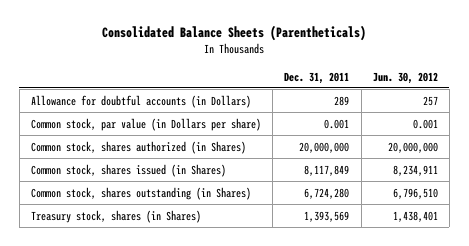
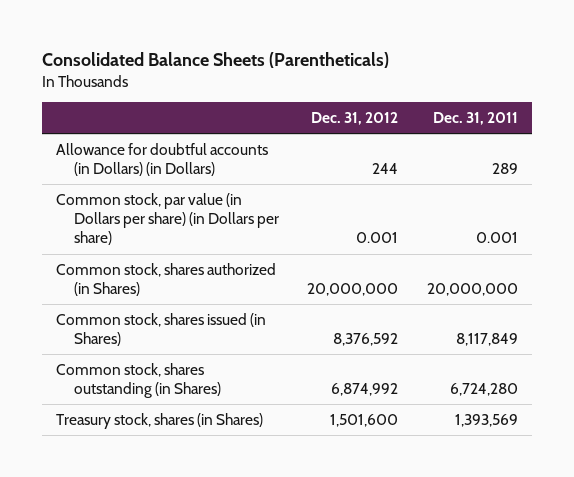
- | Dec. 31, 2011 | Jun. 30, 2012
+ | Dec. 31, 2012 | Dec. 31, 2011
- Allowance for doubtful accounts (in Dollars) | 289 | 257
- Common stock, par value (in Dollars per share) | 0.001 | 0.001
+ Allowance for doubtful accounts (in Dollars) (in Dollars) | 244 | 289
+ Common stock, par value (in Dollars per share) (in Dollars per share) | 0.001 | 0.001

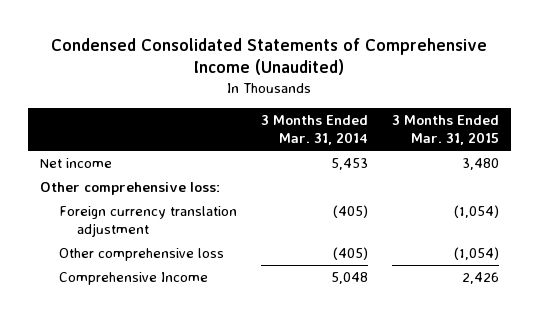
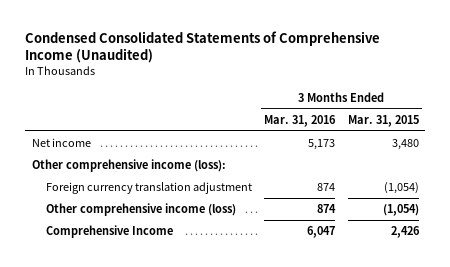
- | 3 Months Ended Mar. 31, 2014 | 3 Months Ended Mar. 31, 2015
+ | 3 Months Ended Mar. 31, 2016 | 3 Months Ended Mar. 31, 2015
- Other comprehensive loss:
+ Other comprehensive income (loss):
- Other comprehensive loss | (405) | (1,054)
+ Other comprehensive income (loss) | 874 | (1,054)

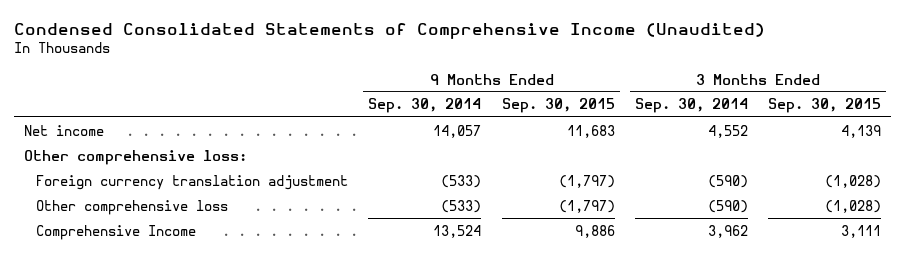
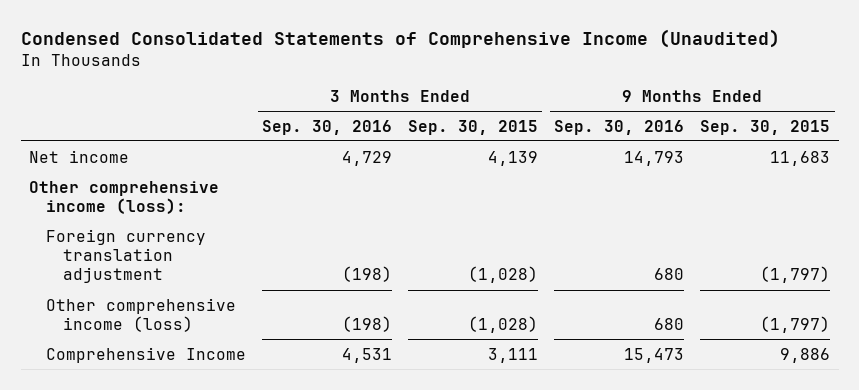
- | 9 Months Ended Sep. 30, 2014 | 9 Months Ended Sep. 30, 2015 | 3 Months Ended Sep. 30, 2014 | 3 Months Ended Sep. 30, 2015
+ | 3 Months Ended Sep. 30, 2016 | 3 Months Ended Sep. 30, 2015 | 9 Months Ended Sep. 30, 2016 | 9 Months Ended Sep. 30, 2015
- Other comprehensive loss:
+ Other comprehensive income (loss):
- Other comprehensive loss | (533) | (1,797) | (590) | (1,028)
+ Other comprehensive income (loss) | (198) | (1,028) | 680 | (1,797)

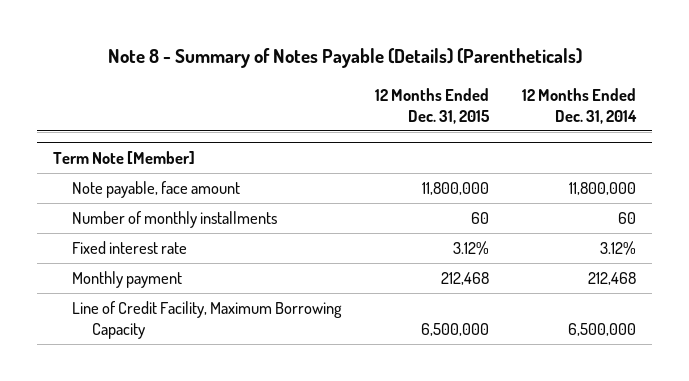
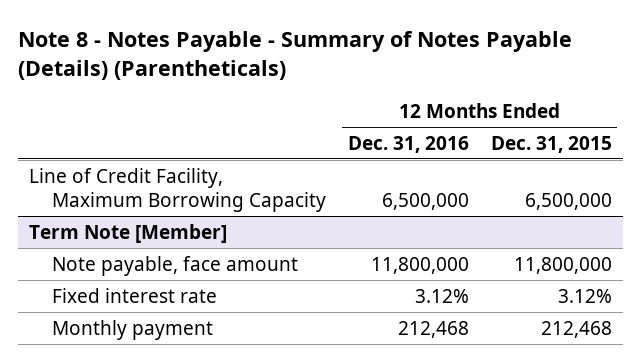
- Note 8 - Summary of Notes Payable (Details) (Parentheticals)
+ Note 8 - Notes Payable - Summary of Notes Payable (Details) (Parentheticals)
- | 12 Months Ended Dec. 31, 2015 | 12 Months Ended Dec. 31, 2014
+ | 12 Months Ended Dec. 31, 2016 | 12 Months Ended Dec. 31, 2015
+ Line of Credit Facility, Maximum Borrowing Capacity | 6,500,000 | 6,500,000
@ Term Note [Member]
- Number of monthly installments | 60 | 60
- Line of Credit Facility, Maximum Borrowing Capacity | 6,500,000 | 6,500,000

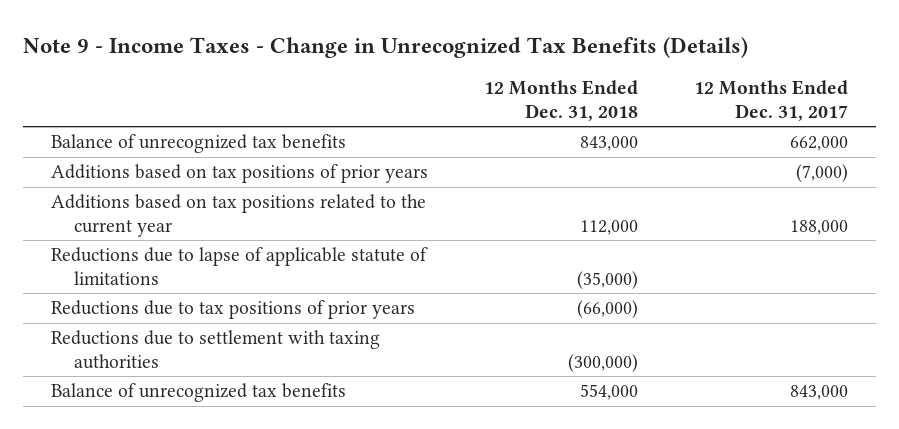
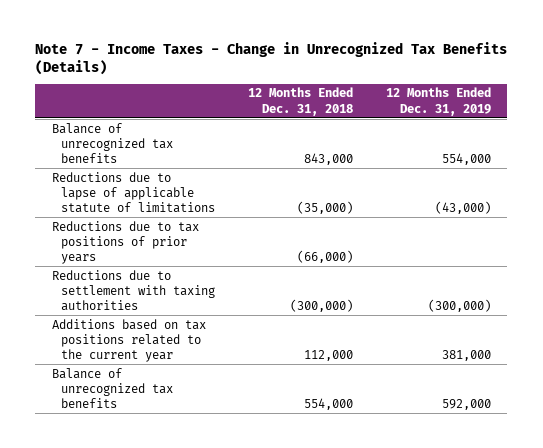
- Note 9 - Income Taxes - Change in Unrecognized Tax Benefits (Details)
+ Note 7 - Income Taxes - Change in Unrecognized Tax Benefits (Details)
- | 12 Months Ended Dec. 31, 2018 | 12 Months Ended Dec. 31, 2017
+ | 12 Months Ended Dec. 31, 2018 | 12 Months Ended Dec. 31, 2019
- Additions based on tax positions of prior years | | (7,000)
moved down: Additions based on tax positions related to the current year | 112,000 | 381,000

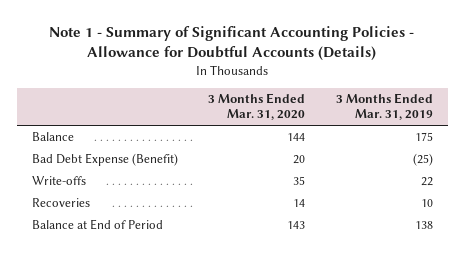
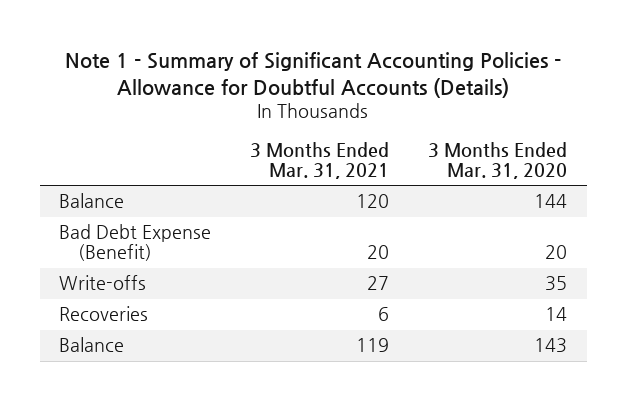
- | 3 Months Ended Mar. 31, 2020 | 3 Months Ended Mar. 31, 2019
+ | 3 Months Ended Mar. 31, 2021 | 3 Months Ended Mar. 31, 2020
- Balance at End of Period | 143 | 138
+ Balance | 119 | 143

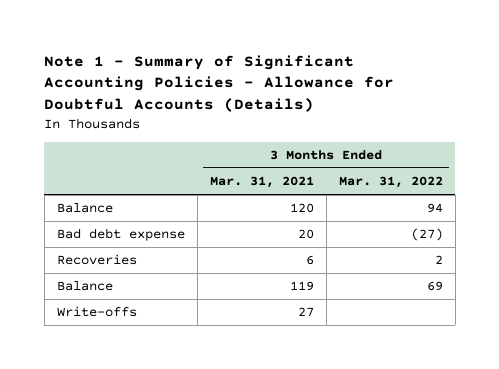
- | 3 Months Ended Mar. 31, 2021 | 3 Months Ended Mar. 31, 2020
+ | 3 Months Ended Mar. 31, 2021 | 3 Months Ended Mar. 31, 2022
- Bad Debt Expense (Benefit) | 20 | 20
+ Bad debt expense | 20 | (27)
moved down: Write-offs | 27 |

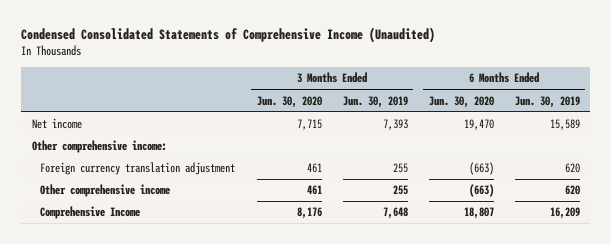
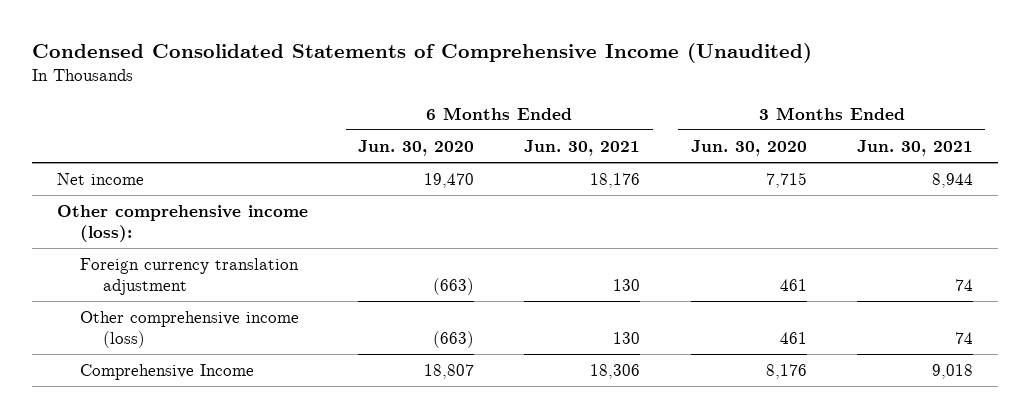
- | 3 Months Ended Jun. 30, 2020 | 3 Months Ended Jun. 30, 2019 | 6 Months Ended Jun. 30, 2020 | 6 Months Ended Jun. 30, 2019
+ | 6 Months Ended Jun. 30, 2020 | 6 Months Ended Jun. 30, 2021 | 3 Months Ended Jun. 30, 2020 | 3 Months Ended Jun. 30, 2021
- Other comprehensive income:
+ Other comprehensive income (loss):
- Other comprehensive income | 461 | 255 | (663) | 620
+ Other comprehensive income (loss) | (663) | 130 | 461 | 74

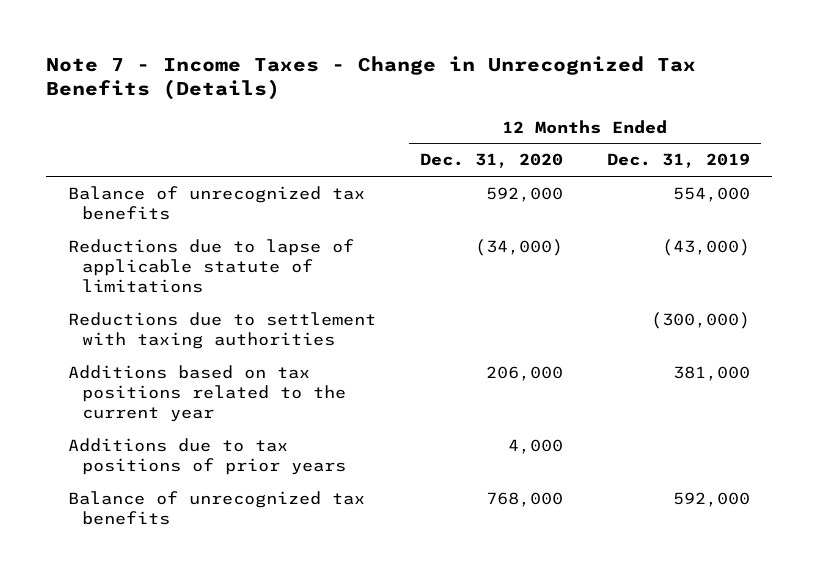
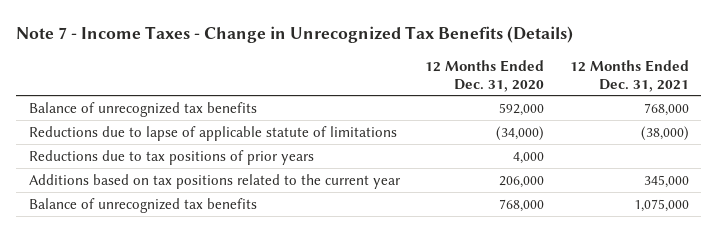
- | 12 Months Ended Dec. 31, 2020 | 12 Months Ended Dec. 31, 2019
+ | 12 Months Ended Dec. 31, 2020 | 12 Months Ended Dec. 31, 2021
- Reductions due to settlement with taxing authorities | | (300,000)
+ Reductions due to tax positions of prior years | 4,000 |
- Additions due to tax positions of prior years | 4,000 |

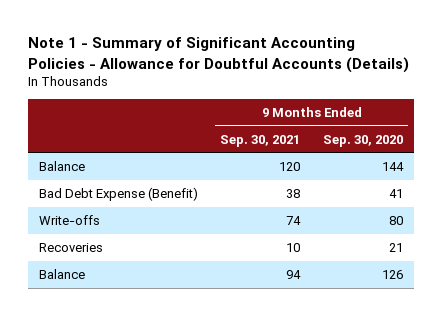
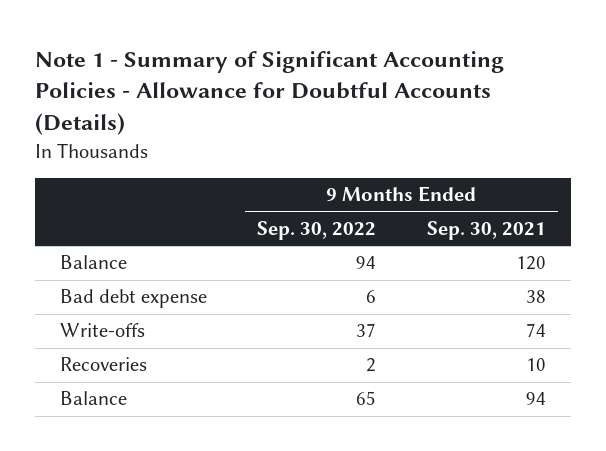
- | 9 Months Ended Sep. 30, 2021 | 9 Months Ended Sep. 30, 2020
+ | 9 Months Ended Sep. 30, 2022 | 9 Months Ended Sep. 30, 2021
- Bad Debt Expense (Benefit) | 38 | 41
+ Bad debt expense | 6 | 38

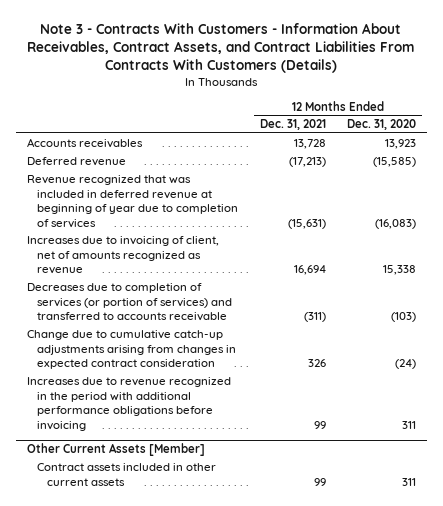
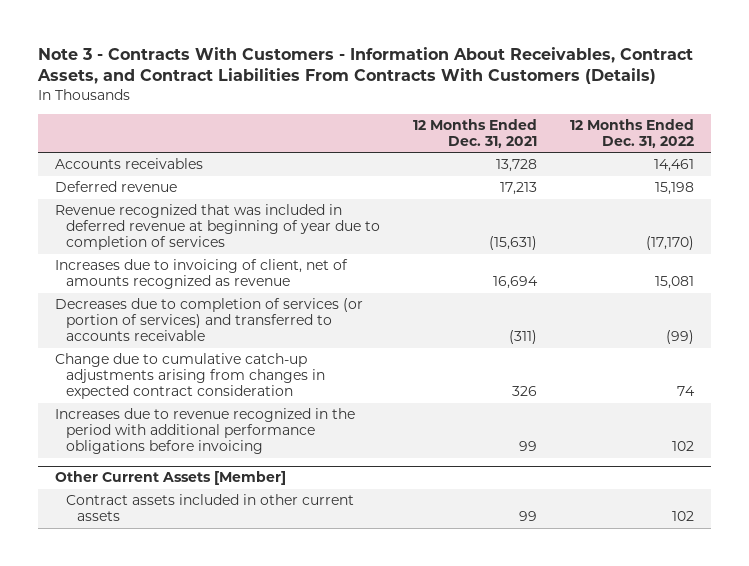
- | 12 Months Ended Dec. 31, 2021 | 12 Months Ended Dec. 31, 2020
+ | 12 Months Ended Dec. 31, 2021 | 12 Months Ended Dec. 31, 2022
- Deferred revenue | (17,213) | (15,585)
+ Deferred revenue | 17,213 | 15,198

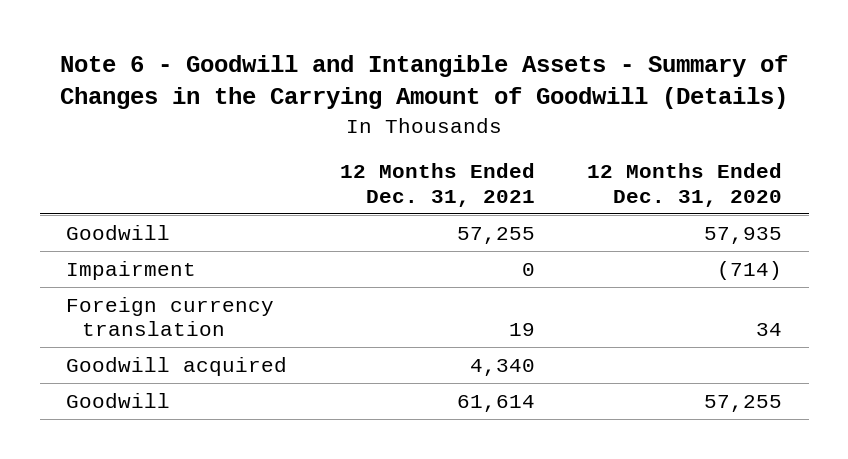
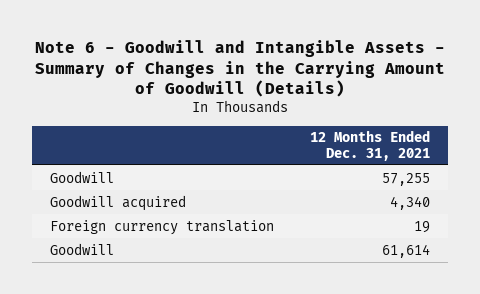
- | 12 Months Ended Dec. 31, 2021 | 12 Months Ended Dec. 31, 2020
+ | 12 Months Ended Dec. 31, 2021
- Impairment | 0 | (714)
moved down: Foreign currency translation | 19

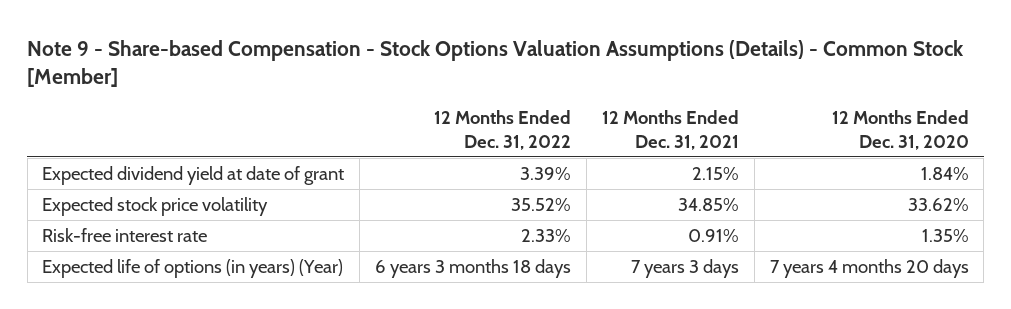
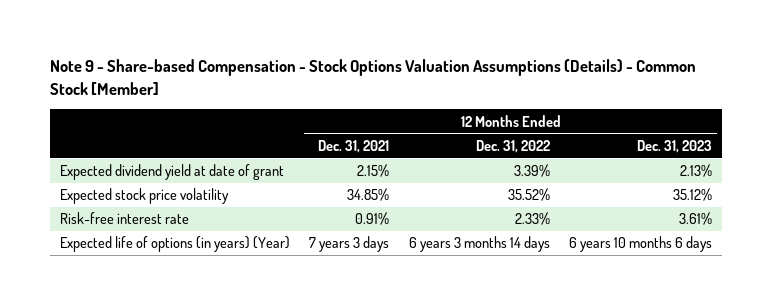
- | 12 Months Ended Dec. 31, 2022 | 12 Months Ended Dec. 31, 2021 | 12 Months Ended Dec. 31, 2020
+ | 12 Months Ended Dec. 31, 2021 | 12 Months Ended Dec. 31, 2022 | 12 Months Ended Dec. 31, 2023
- Expected life of options (in years) (Year) | 6 years 3 months 18 days | 7 years 3 days | 7 years 4 months 20 days
+ Expected life of options (in years) (Year) | 7 years 3 days | 6 years 3 months 14 days | 6 years 10 months 6 days

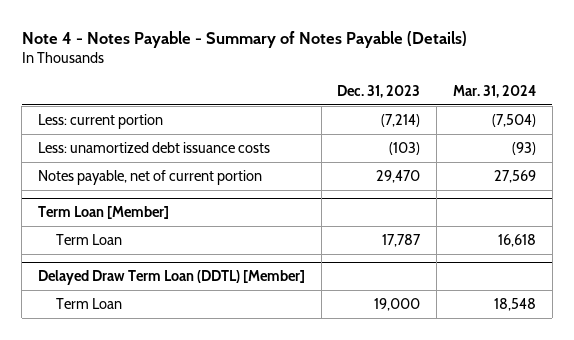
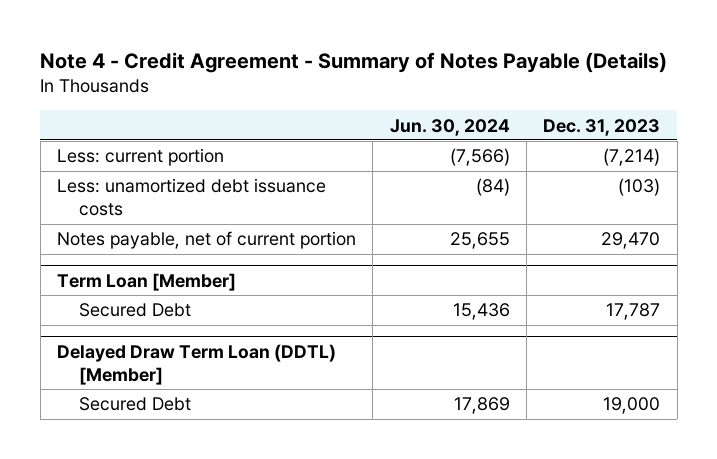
- Note 4 - Notes Payable - Summary of Notes Payable (Details)
+ Note 4 - Credit Agreement - Summary of Notes Payable (Details)
- | Dec. 31, 2023 | Mar. 31, 2024
+ | Jun. 30, 2024 | Dec. 31, 2023
@ Term Loan [Member]
- Term Loan | 17,787 | 16,618
+ Secured Debt | 15,436 | 17,787
@ Delayed Draw Term Loan (DDTL) [Member]
- Term Loan | 19,000 | 18,548
+ Secured Debt | 17,869 | 19,000

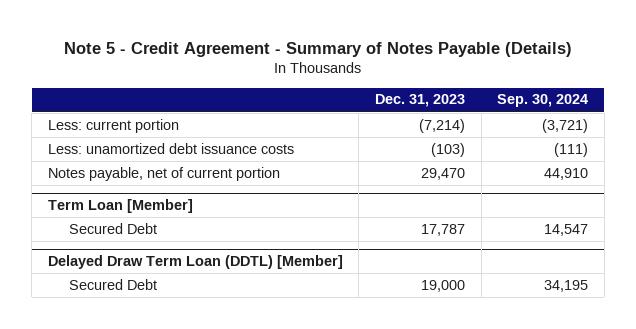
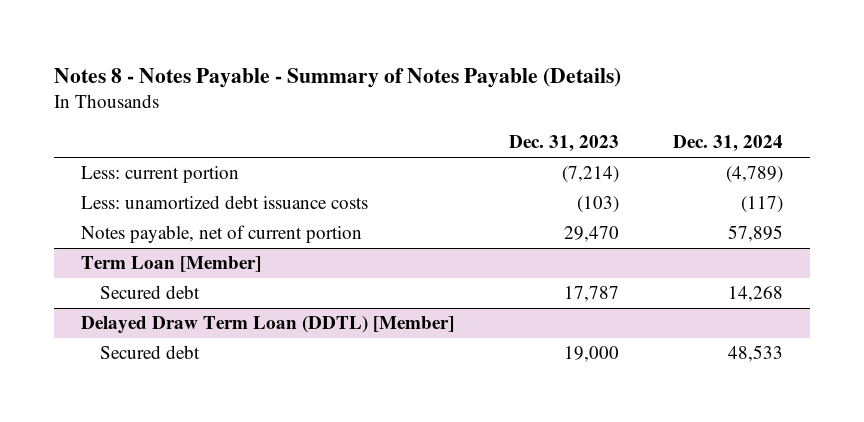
- Note 5 - Credit Agreement - Summary of Notes Payable (Details)
+ Notes 8 - Notes Payable - Summary of Notes Payable (Details)
- | Dec. 31, 2023 | Sep. 30, 2024
+ | Dec. 31, 2023 | Dec. 31, 2024
@ Term Loan [Member]
- Secured Debt | 17,787 | 14,547
+ Secured debt | 17,787 | 14,268
@ Delayed Draw Term Loan (DDTL) [Member]
- Secured Debt | 19,000 | 34,195
+ Secured debt | 19,000 | 48,533

